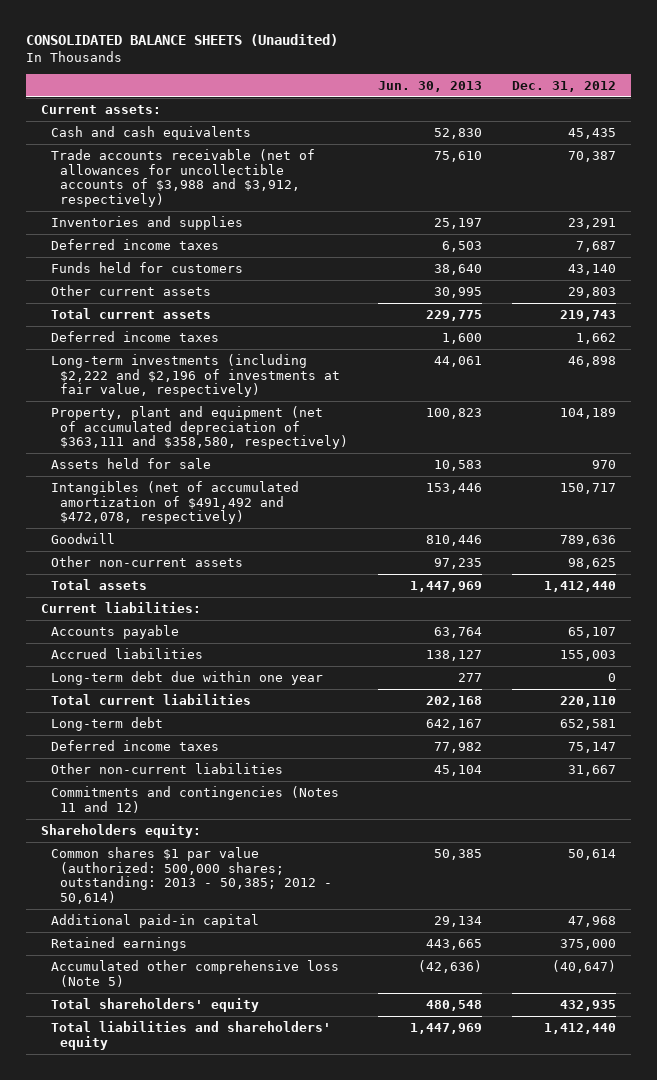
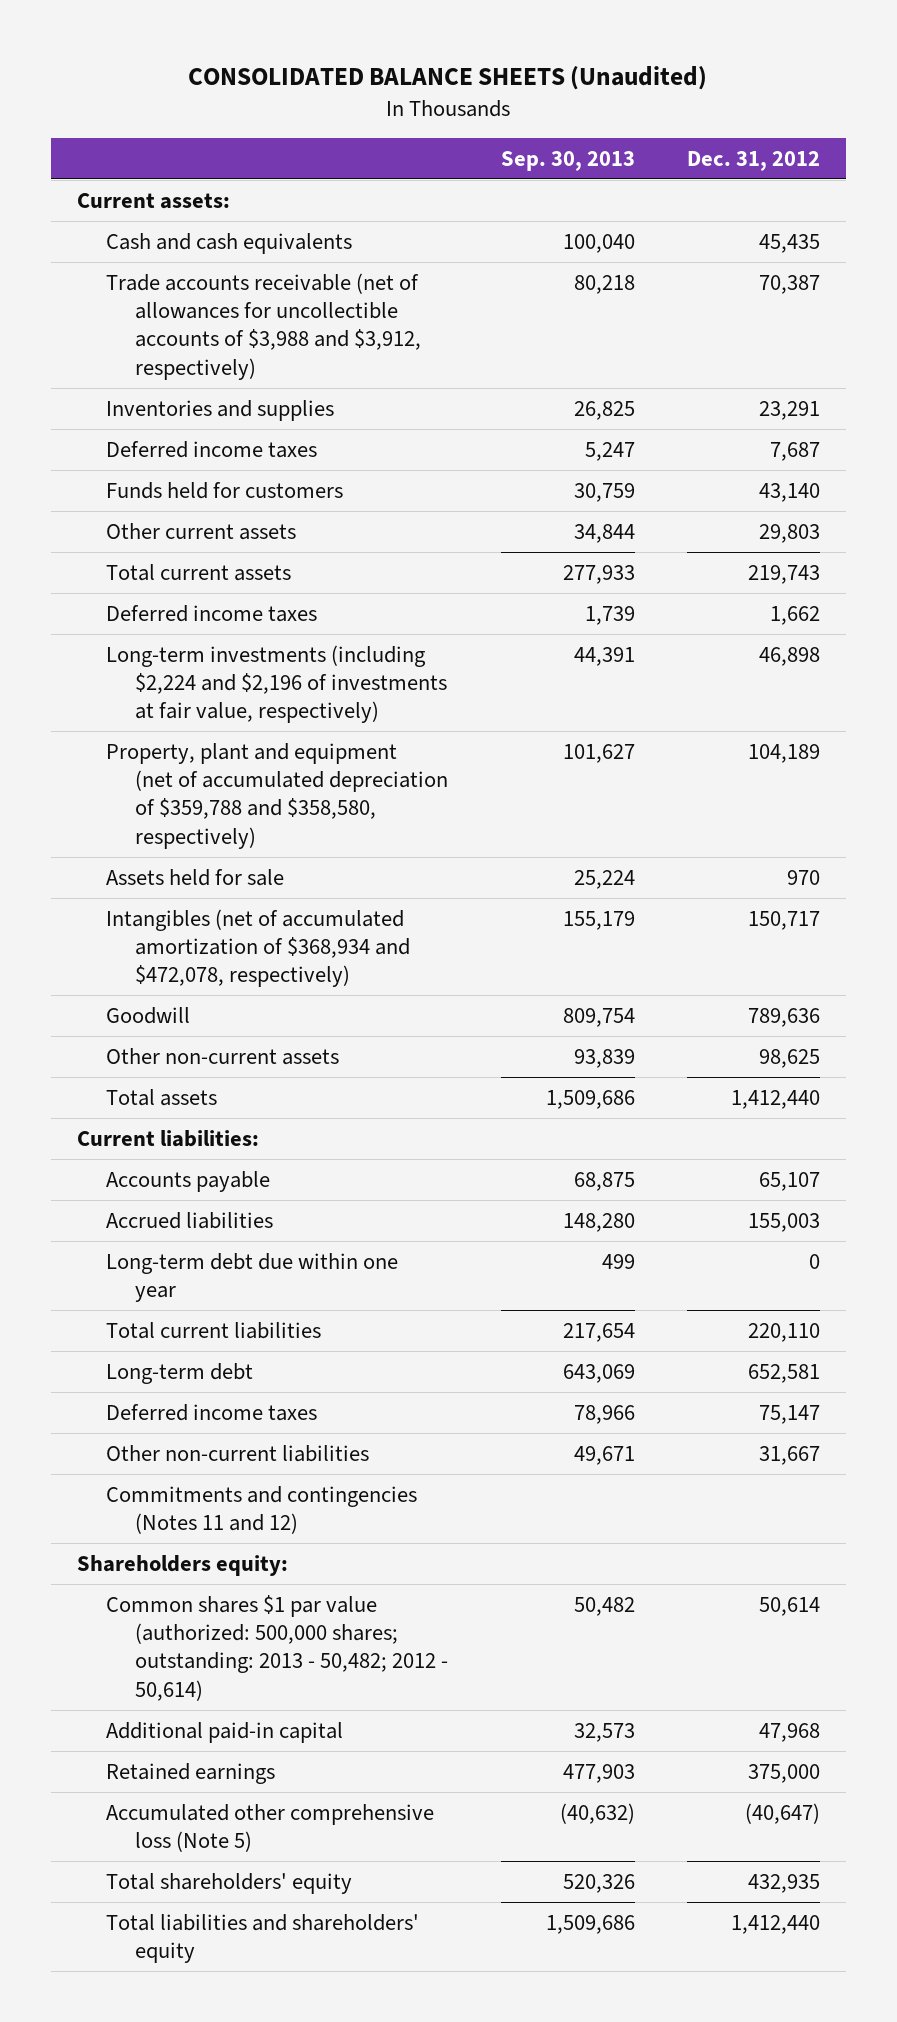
- | Jun. 30, 2013 | Dec. 31, 2012
+ | Sep. 30, 2013 | Dec. 31, 2012
- Long-term investments (including $2,222 and $2,196 of investments at fair value, respectively) | 44,061 | 46,898
- Property, plant and equipment (net of accumulated depreciation of $363,111 and $358,580, respectively) | 100,823 | 104,189
+ Long-term investments (including $2,224 and $2,196 of investments at fair value, respectively) | 44,391 | 46,898
+ Property, plant and equipment (net of accumulated depreciation of $359,788 and $358,580, respectively) | 101,627 | 104,189
- Intangibles (net of accumulated amortization of $491,492 and $472,078, respectively) | 153,446 | 150,717
+ Intangibles (net of accumulated amortization of $368,934 and $472,078, respectively) | 155,179 | 150,717
- Common shares $1 par value (authorized: 500,000 shares; outstanding: 2013 - 50,385; 2012 - 50,614) | 50,385 | 50,614
+ Common shares $1 par value (authorized: 500,000 shares; outstanding: 2013 - 50,482; 2012 - 50,614) | 50,482 | 50,614

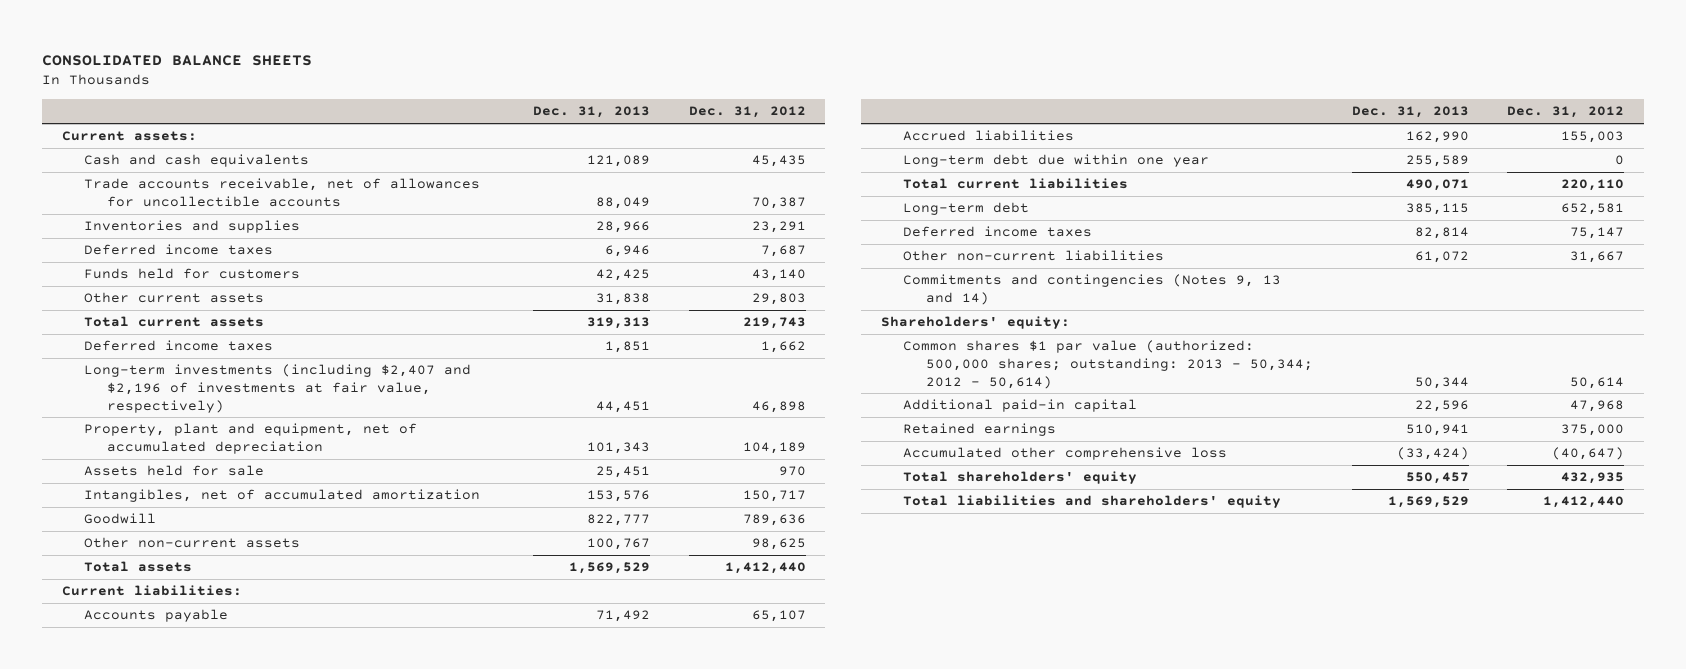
- CONSOLIDATED BALANCE SHEETS (Unaudited)
+ CONSOLIDATED BALANCE SHEETS
- | Sep. 30, 2013 | Dec. 31, 2012
+ | Dec. 31, 2013 | Dec. 31, 2012
- Trade accounts receivable (net of allowances for uncollectible accounts of $3,988 and $3,912, respectively) | 80,218 | 70,387
+ Trade accounts receivable, net of allowances for uncollectible accounts | 88,049 | 70,387
- Long-term investments (including $2,224 and $2,196 of investments at fair value, respectively) | 44,391 | 46,898
- Property, plant and equipment (net of accumulated depreciation of $359,788 and $358,580, respectively) | 101,627 | 104,189
+ Long-term investments (including $2,407 and $2,196 of investments at fair value, respectively) | 44,451 | 46,898
+ Property, plant and equipment, net of accumulated depreciation | 101,343 | 104,189
- Intangibles (net of accumulated amortization of $368,934 and $472,078, respectively) | 155,179 | 150,717
+ Intangibles, net of accumulated amortization | 153,576 | 150,717
- Commitments and contingencies (Notes 11 and 12)
- Shareholders equity:
- Common shares $1 par value (authorized: 500,000 shares; outstanding: 2013 - 50,482; 2012 - 50,614) | 50,482 | 50,614
+ Commitments and contingencies (Notes 9, 13 and 14)
+ Shareholders' equity:
+ Common shares $1 par value (authorized: 500,000 shares; outstanding: 2013 - 50,344; 2012 - 50,614) | 50,344 | 50,614
- Accumulated other comprehensive loss (Note 5) | (40,632) | (40,647)
+ Accumulated other comprehensive loss | (33,424) | (40,647)

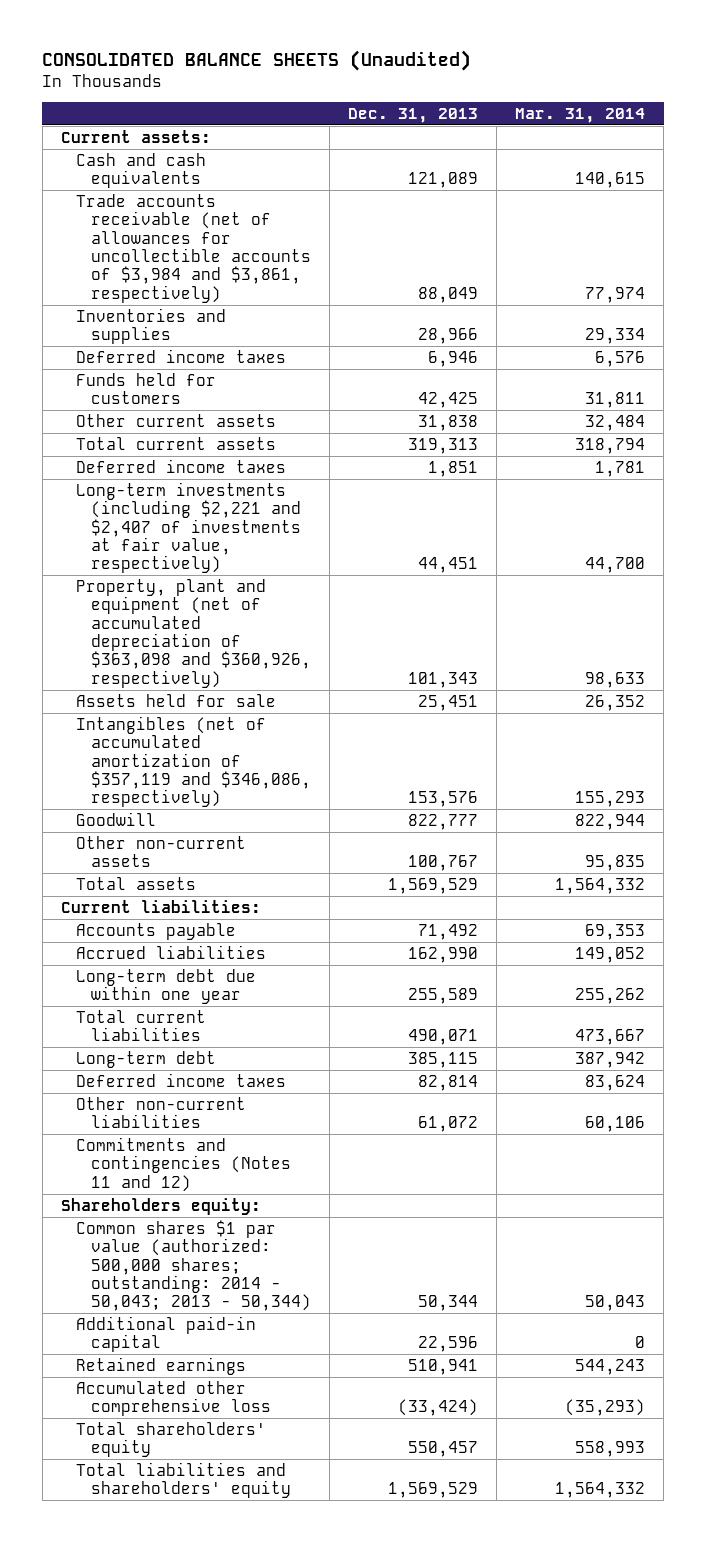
- CONSOLIDATED BALANCE SHEETS
+ CONSOLIDATED BALANCE SHEETS (Unaudited)
- | Dec. 31, 2013 | Dec. 31, 2012
+ | Dec. 31, 2013 | Mar. 31, 2014
- Trade accounts receivable, net of allowances for uncollectible accounts | 88,049 | 70,387
+ Trade accounts receivable (net of allowances for uncollectible accounts of $3,984 and $3,861, respectively) | 88,049 | 77,974
- Long-term investments (including $2,407 and $2,196 of investments at fair value, respectively) | 44,451 | 46,898
- Property, plant and equipment, net of accumulated depreciation | 101,343 | 104,189
+ Long-term investments (including $2,221 and $2,407 of investments at fair value, respectively) | 44,451 | 44,700
+ Property, plant and equipment (net of accumulated depreciation of $363,098 and $360,926, respectively) | 101,343 | 98,633
- Intangibles, net of accumulated amortization | 153,576 | 150,717
+ Intangibles (net of accumulated amortization of $357,119 and $346,086, respectively) | 153,576 | 155,293
- Commitments and contingencies (Notes 9, 13 and 14)
- Shareholders' equity:
- Common shares $1 par value (authorized: 500,000 shares; outstanding: 2013 - 50,344; 2012 - 50,614) | 50,344 | 50,614
+ Commitments and contingencies (Notes 11 and 12)
+ Shareholders equity:
+ Common shares $1 par value (authorized: 500,000 shares; outstanding: 2014 - 50,043; 2013 - 50,344) | 50,344 | 50,043

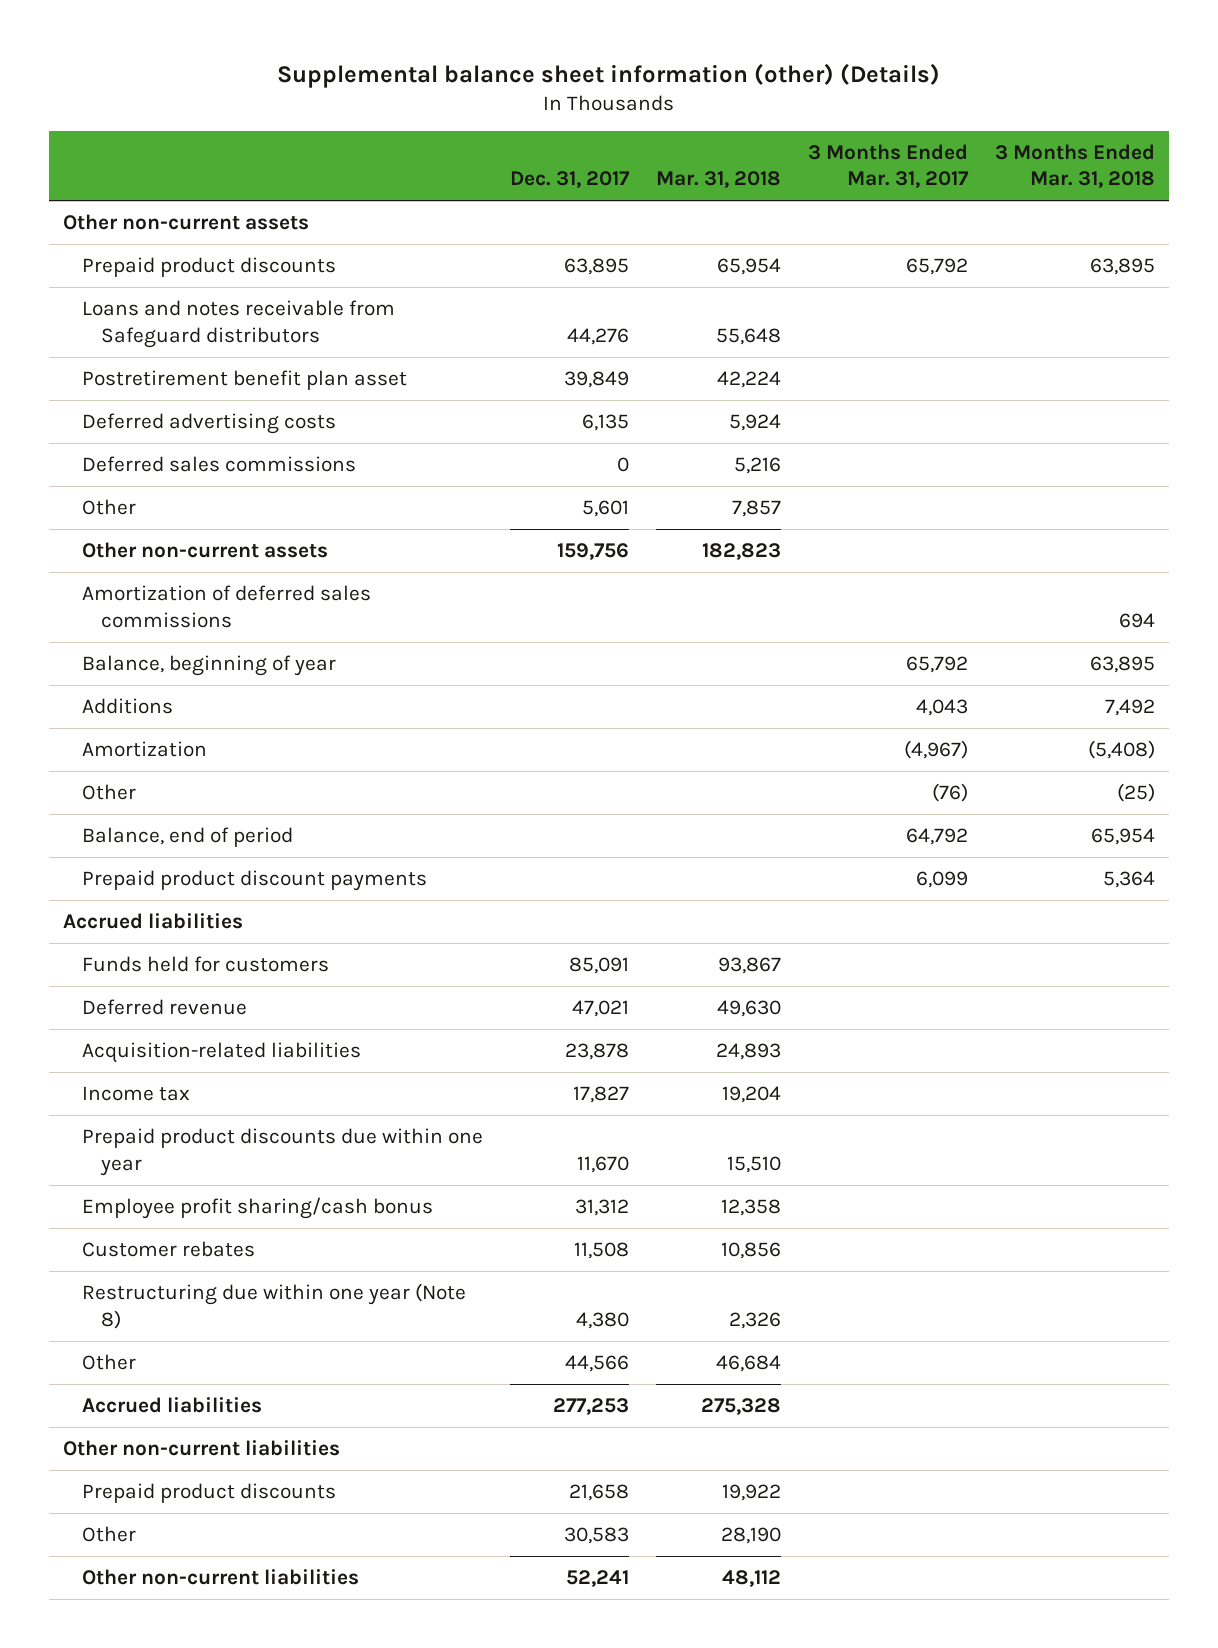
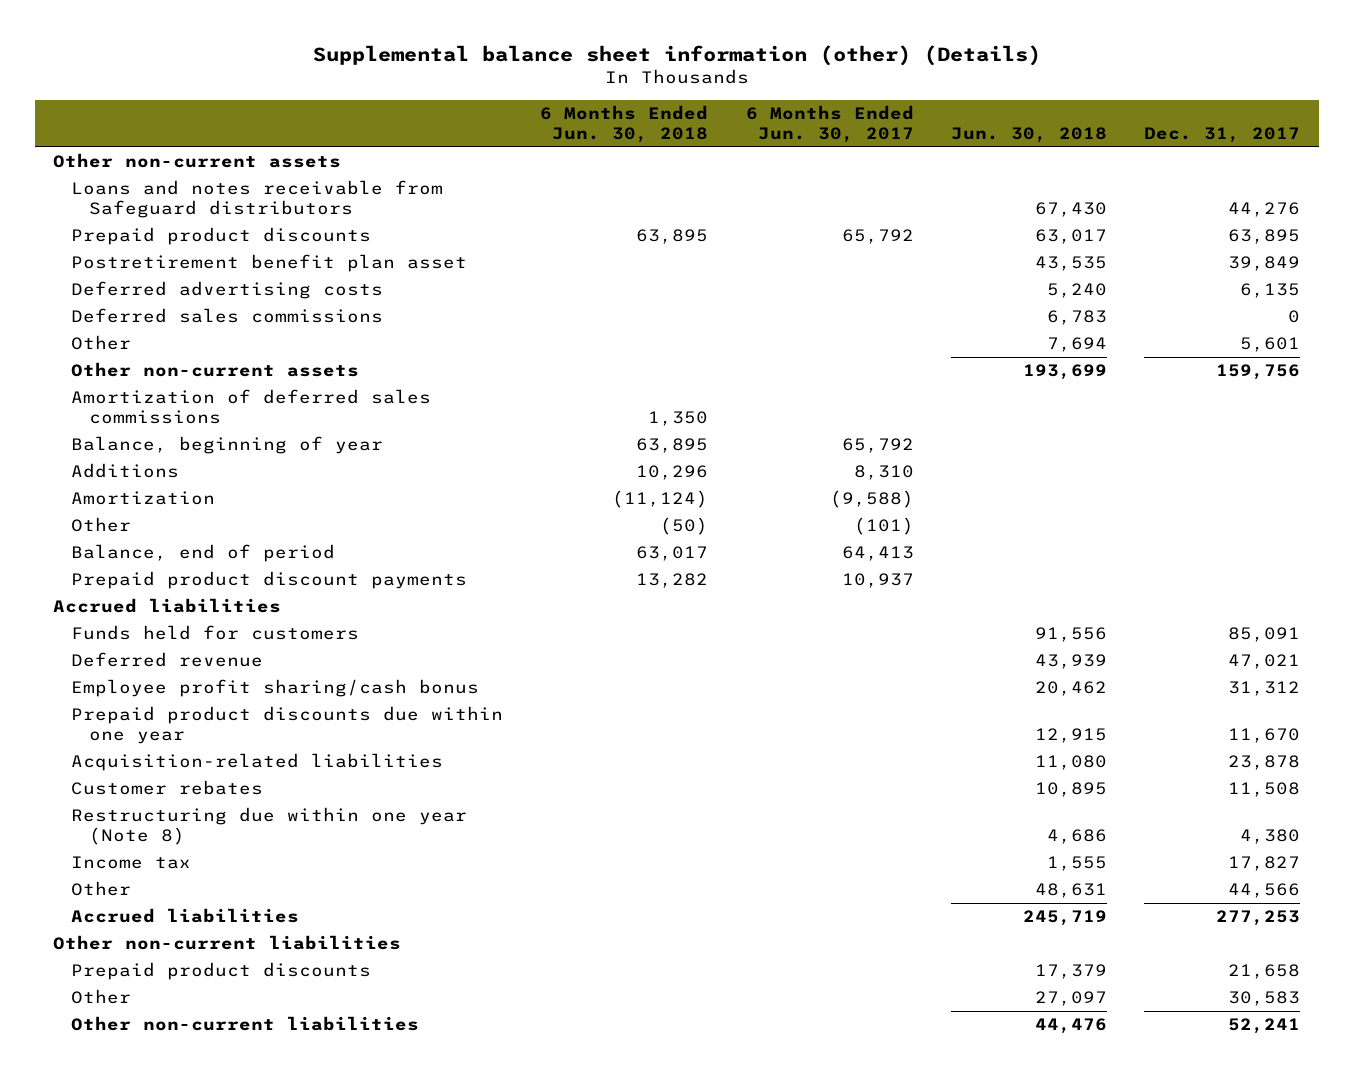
- | Dec. 31, 2017 | Mar. 31, 2018 | 3 Months Ended Mar. 31, 2017 | 3 Months Ended Mar. 31, 2018
+ | 6 Months Ended Jun. 30, 2018 | 6 Months Ended Jun. 30, 2017 | Jun. 30, 2018 | Dec. 31, 2017
moved down: Prepaid product discounts | 63,895 | 65,792 | 63,017 | 63,895
moved down: Prepaid product discounts due within one year | | | 12,915 | 11,670
moved down: Acquisition-related liabilities | | | 11,080 | 23,878
moved down: Income tax | | | 1,555 | 17,827

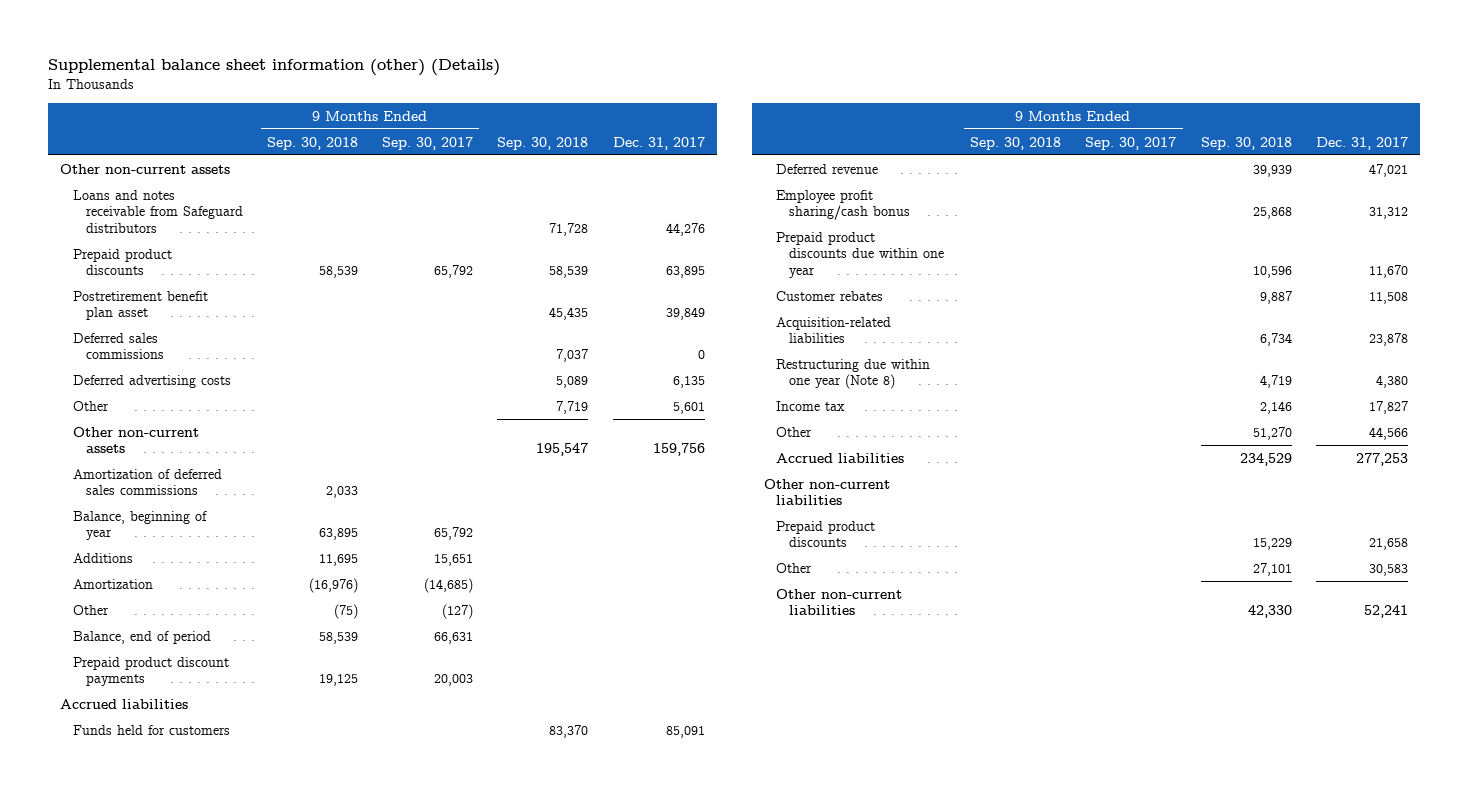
- | 6 Months Ended Jun. 30, 2018 | 6 Months Ended Jun. 30, 2017 | Jun. 30, 2018 | Dec. 31, 2017
+ | 9 Months Ended Sep. 30, 2018 | 9 Months Ended Sep. 30, 2017 | Sep. 30, 2018 | Dec. 31, 2017
moved down: Deferred advertising costs | | | 5,089 | 6,135
moved down: Acquisition-related liabilities | | | 6,734 | 23,878

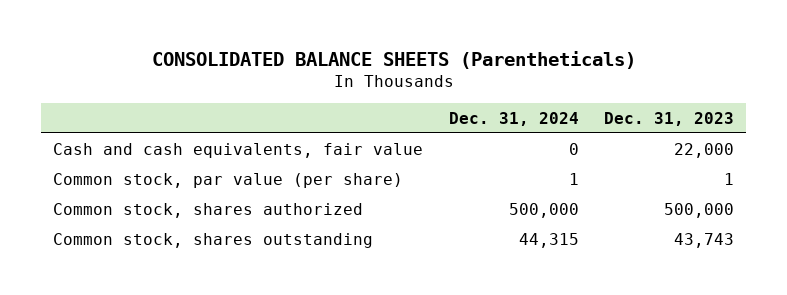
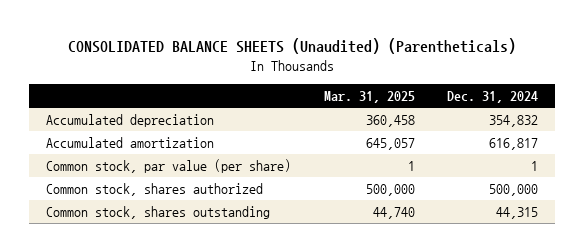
- CONSOLIDATED BALANCE SHEETS (Parentheticals)
+ CONSOLIDATED BALANCE SHEETS (Unaudited) (Parentheticals)
- | Dec. 31, 2024 | Dec. 31, 2023
+ | Mar. 31, 2025 | Dec. 31, 2024
- Cash and cash equivalents, fair value | 0 | 22,000
+ Accumulated depreciation | 360,458 | 354,832
+ Accumulated amortization | 645,057 | 616,817

